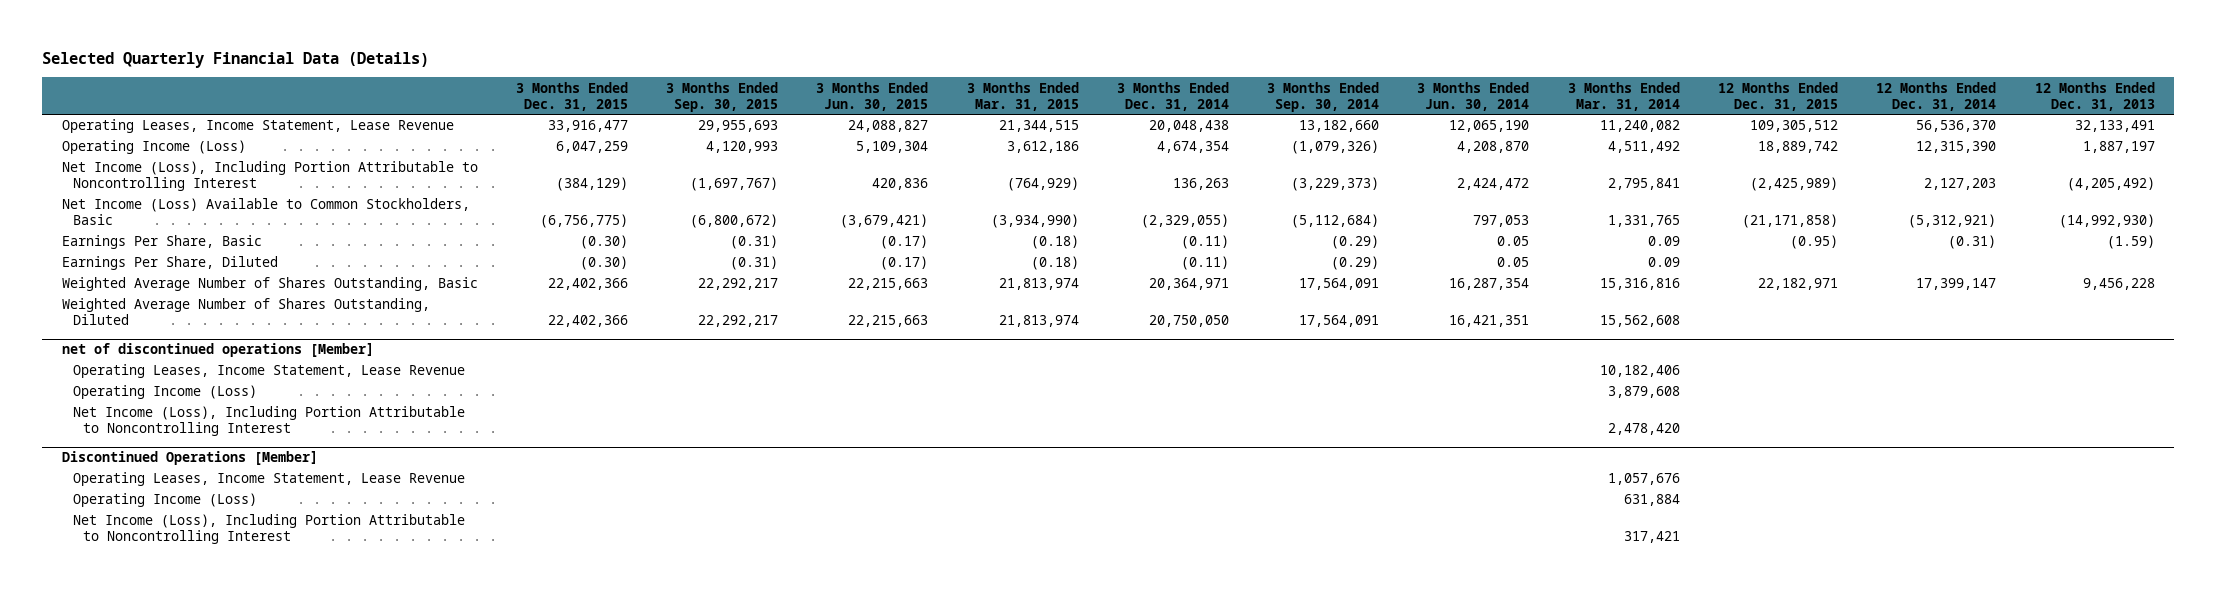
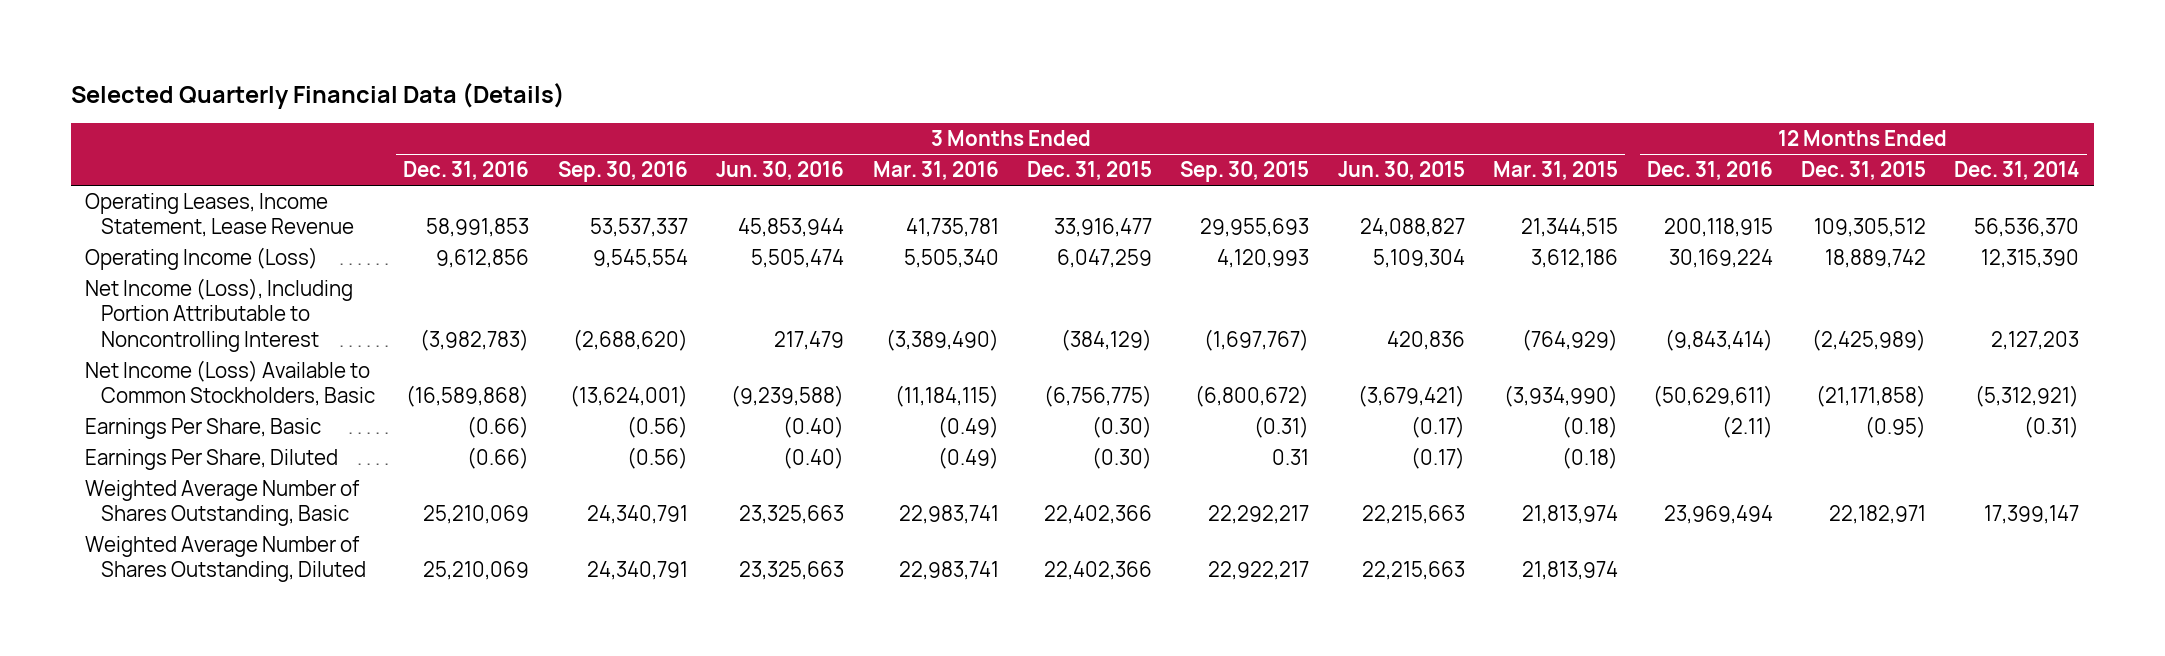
- | 3 Months Ended Dec. 31, 2015 | 3 Months Ended Sep. 30, 2015 | 3 Months Ended Jun. 30, 2015 | 3 Months Ended Mar. 31, 2015 | 3 Months Ended Dec. 31, 2014 | 3 Months Ended Sep. 30, 2014 | 3 Months Ended Jun. 30, 2014 | 3 Months Ended Mar. 31, 2014 | 12 Months Ended Dec. 31, 2015 | 12 Months Ended Dec. 31, 2014 | 12 Months Ended Dec. 31, 2013
+ | 3 Months Ended Dec. 31, 2016 | 3 Months Ended Sep. 30, 2016 | 3 Months Ended Jun. 30, 2016 | 3 Months Ended Mar. 31, 2016 | 3 Months Ended Dec. 31, 2015 | 3 Months Ended Sep. 30, 2015 | 3 Months Ended Jun. 30, 2015 | 3 Months Ended Mar. 31, 2015 | 12 Months Ended Dec. 31, 2016 | 12 Months Ended Dec. 31, 2015 | 12 Months Ended Dec. 31, 2014
- Earnings Per Share, Diluted | (0.30) | (0.31) | (0.17) | (0.18) | (0.11) | (0.29) | 0.05 | 0.09 | | |
+ Earnings Per Share, Diluted | (0.66) | (0.56) | (0.40) | (0.49) | (0.30) | 0.31 | (0.17) | (0.18) | | |
- Weighted Average Number of Shares Outstanding, Diluted | 22,402,366 | 22,292,217 | 22,215,663 | 21,813,974 | 20,750,050 | 17,564,091 | 16,421,351 | 15,562,608 | | |
- net of discontinued operations [Member]
- Operating Leases, Income Statement, Lease Revenue | | | | | | | | 10,182,406 | | |
- Operating Income (Loss) | | | | | | | | 3,879,608 | | |
- Net Income (Loss), Including Portion Attributable to Noncontrolling Interest | | | | | | | | 2,478,420 | | |
- Discontinued Operations [Member]
- Operating Leases, Income Statement, Lease Revenue | | | | | | | | 1,057,676 | | |
- Operating Income (Loss) | | | | | | | | 631,884 | | |
- Net Income (Loss), Including Portion Attributable to Noncontrolling Interest | | | | | | | | 317,421 | | |
+ Weighted Average Number of Shares Outstanding, Diluted | 25,210,069 | 24,340,791 | 23,325,663 | 22,983,741 | 22,402,366 | 22,922,217 | 22,215,663 | 21,813,974 | | |

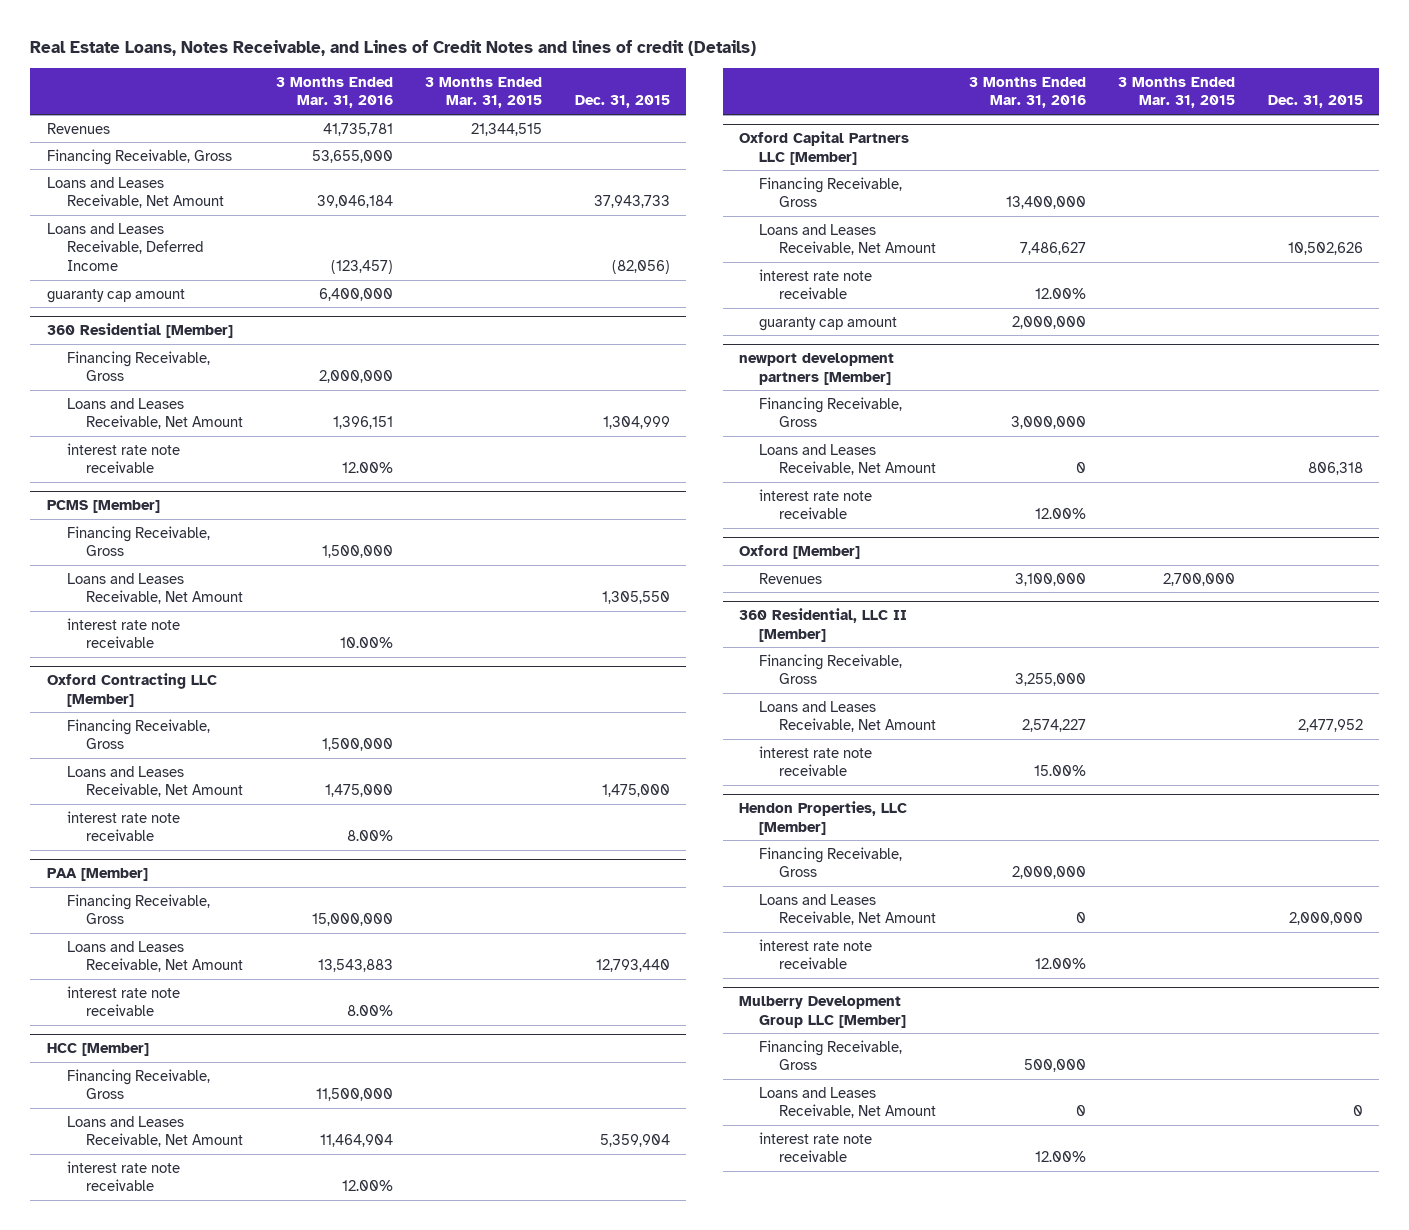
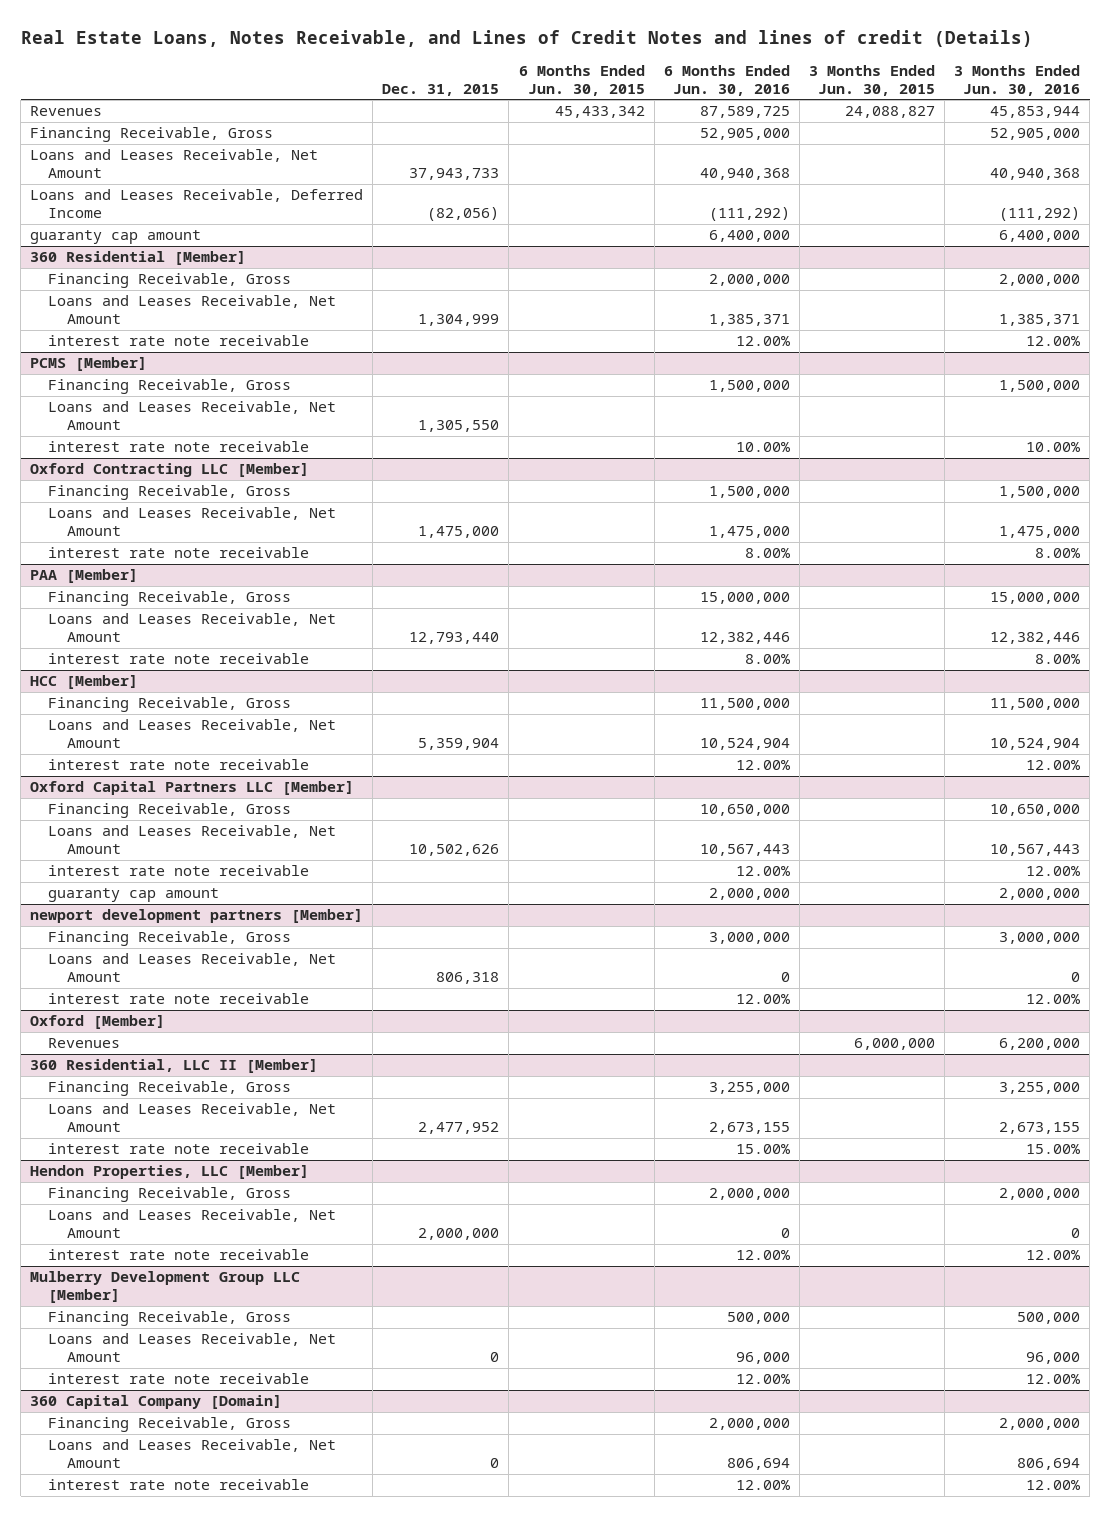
- | 3 Months Ended Mar. 31, 2016 | 3 Months Ended Mar. 31, 2015 | Dec. 31, 2015
+ | Dec. 31, 2015 | 6 Months Ended Jun. 30, 2015 | 6 Months Ended Jun. 30, 2016 | 3 Months Ended Jun. 30, 2015 | 3 Months Ended Jun. 30, 2016
+ 360 Capital Company [Domain]
+ Financing Receivable, Gross | | | 2,000,000 | | 2,000,000
+ Loans and Leases Receivable, Net Amount | 0 | | 806,694 | | 806,694
+ interest rate note receivable | | | 12.00% | | 12.00%

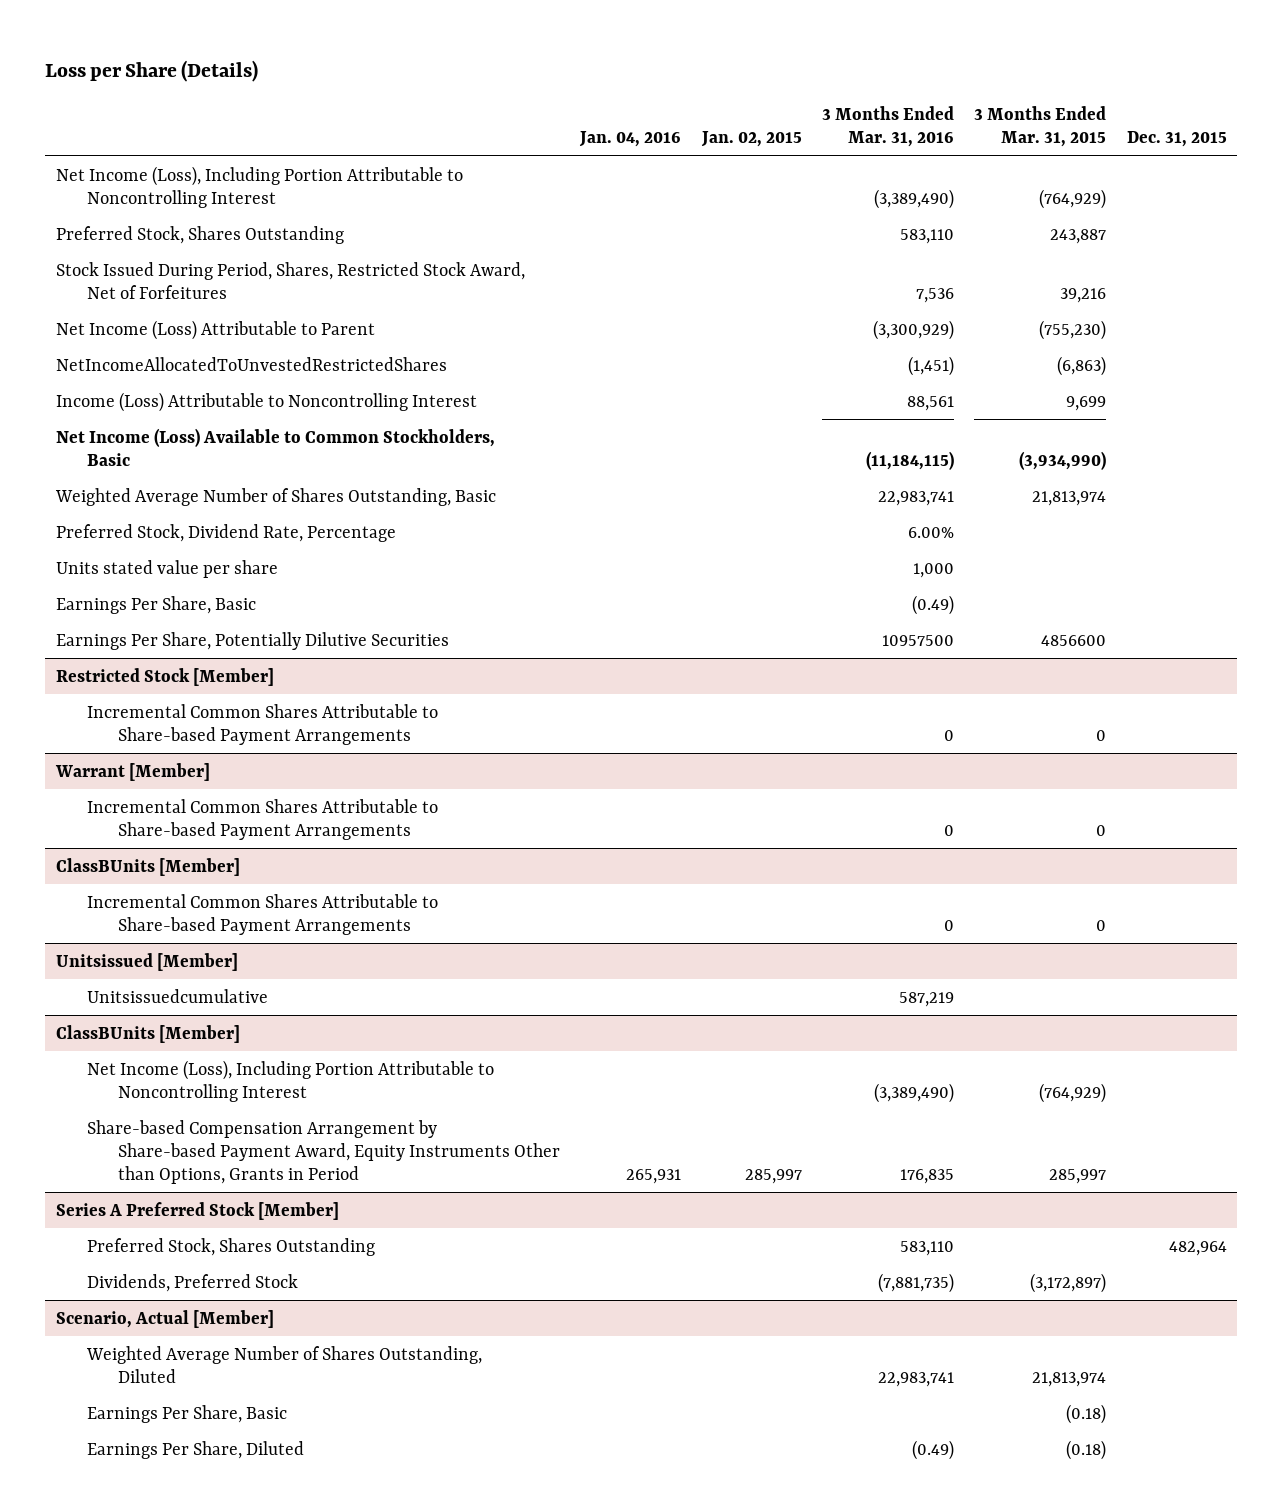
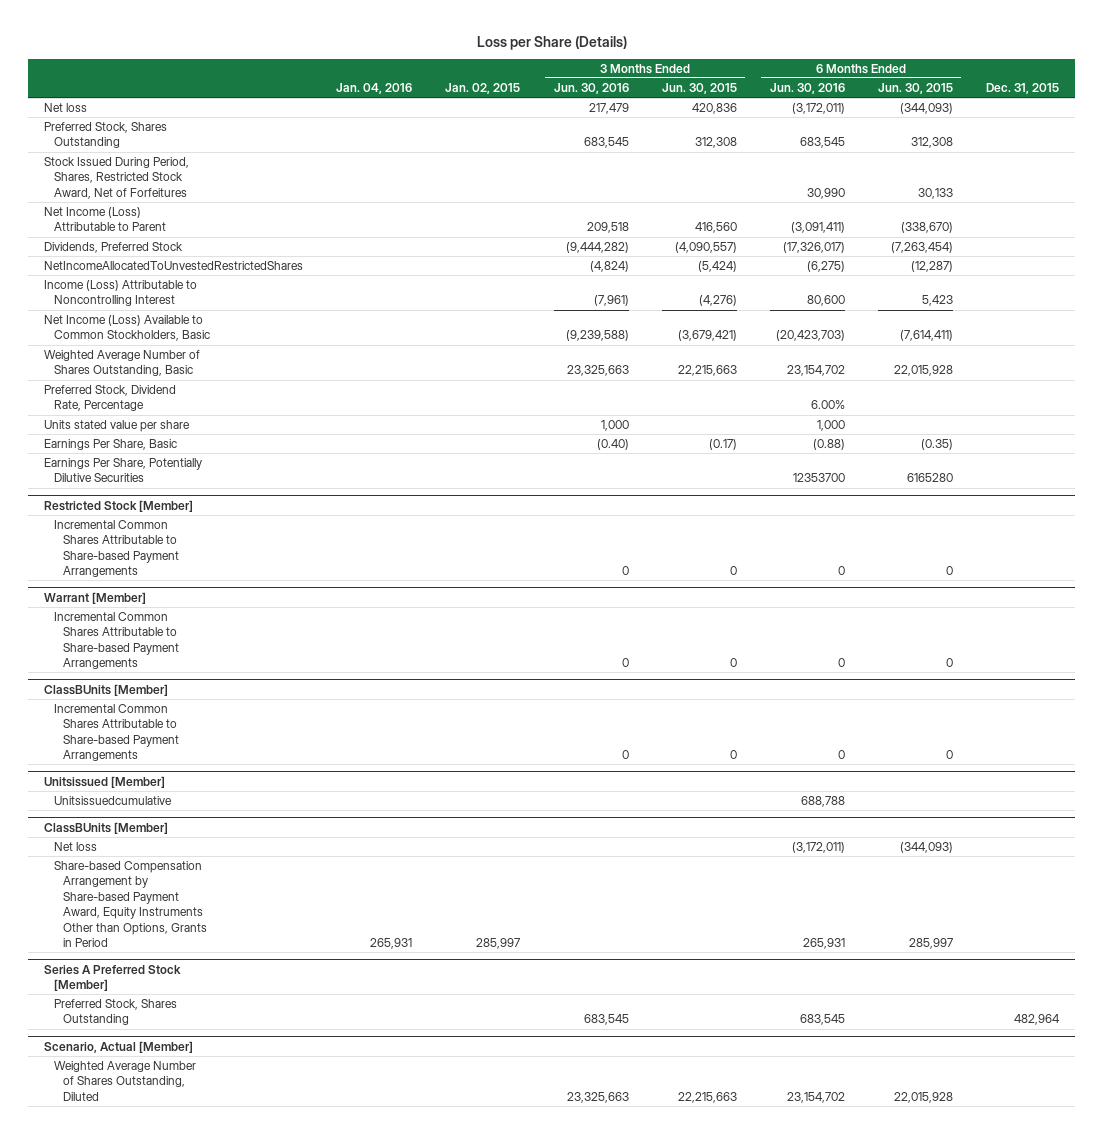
- | Jan. 04, 2016 | Jan. 02, 2015 | 3 Months Ended Mar. 31, 2016 | 3 Months Ended Mar. 31, 2015 | Dec. 31, 2015
+ | Jan. 04, 2016 | Jan. 02, 2015 | 3 Months Ended Jun. 30, 2016 | 3 Months Ended Jun. 30, 2015 | 6 Months Ended Jun. 30, 2016 | 6 Months Ended Jun. 30, 2015 | Dec. 31, 2015
- Net Income (Loss), Including Portion Attributable to Noncontrolling Interest | | | (3,389,490) | (764,929) |
+ Net loss | | | 217,479 | 420,836 | (3,172,011) | (344,093) |
+ Dividends, Preferred Stock | | | (9,444,282) | (4,090,557) | (17,326,017) | (7,263,454) |
@ ClassBUnits [Member]
- Net Income (Loss), Including Portion Attributable to Noncontrolling Interest | | | (3,389,490) | (764,929) |
+ Net loss | | | | | (3,172,011) | (344,093) |
@ Series A Preferred Stock [Member]
- Dividends, Preferred Stock | | | (7,881,735) | (3,172,897) |
@ Scenario, Actual [Member]
- Earnings Per Share, Basic | | | | (0.18) |
- Earnings Per Share, Diluted | | | (0.49) | (0.18) |

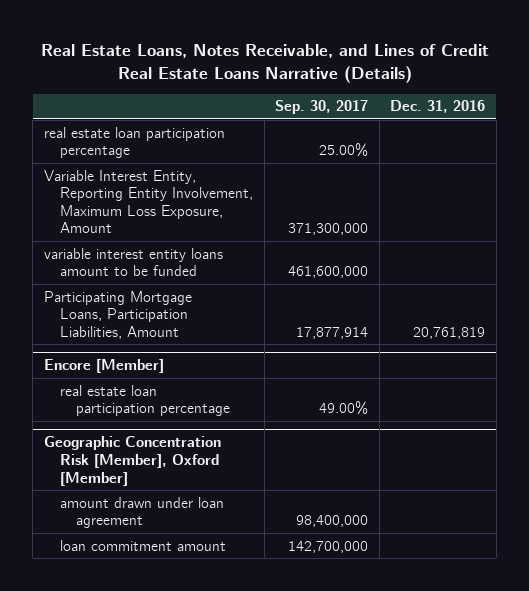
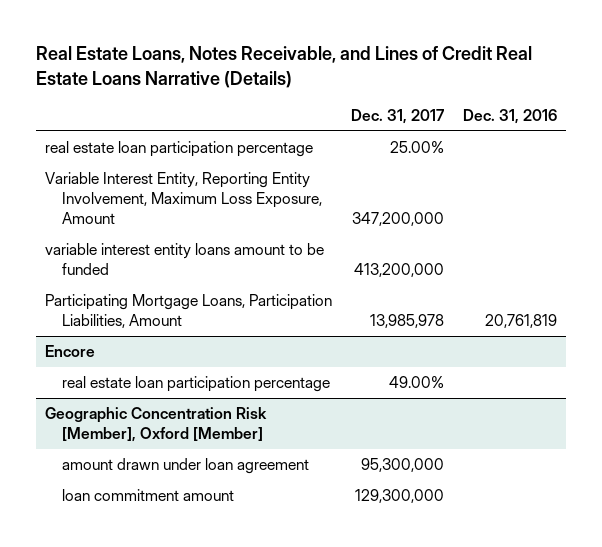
- | Sep. 30, 2017 | Dec. 31, 2016
+ | Dec. 31, 2017 | Dec. 31, 2016
- Encore [Member]
+ Encore

